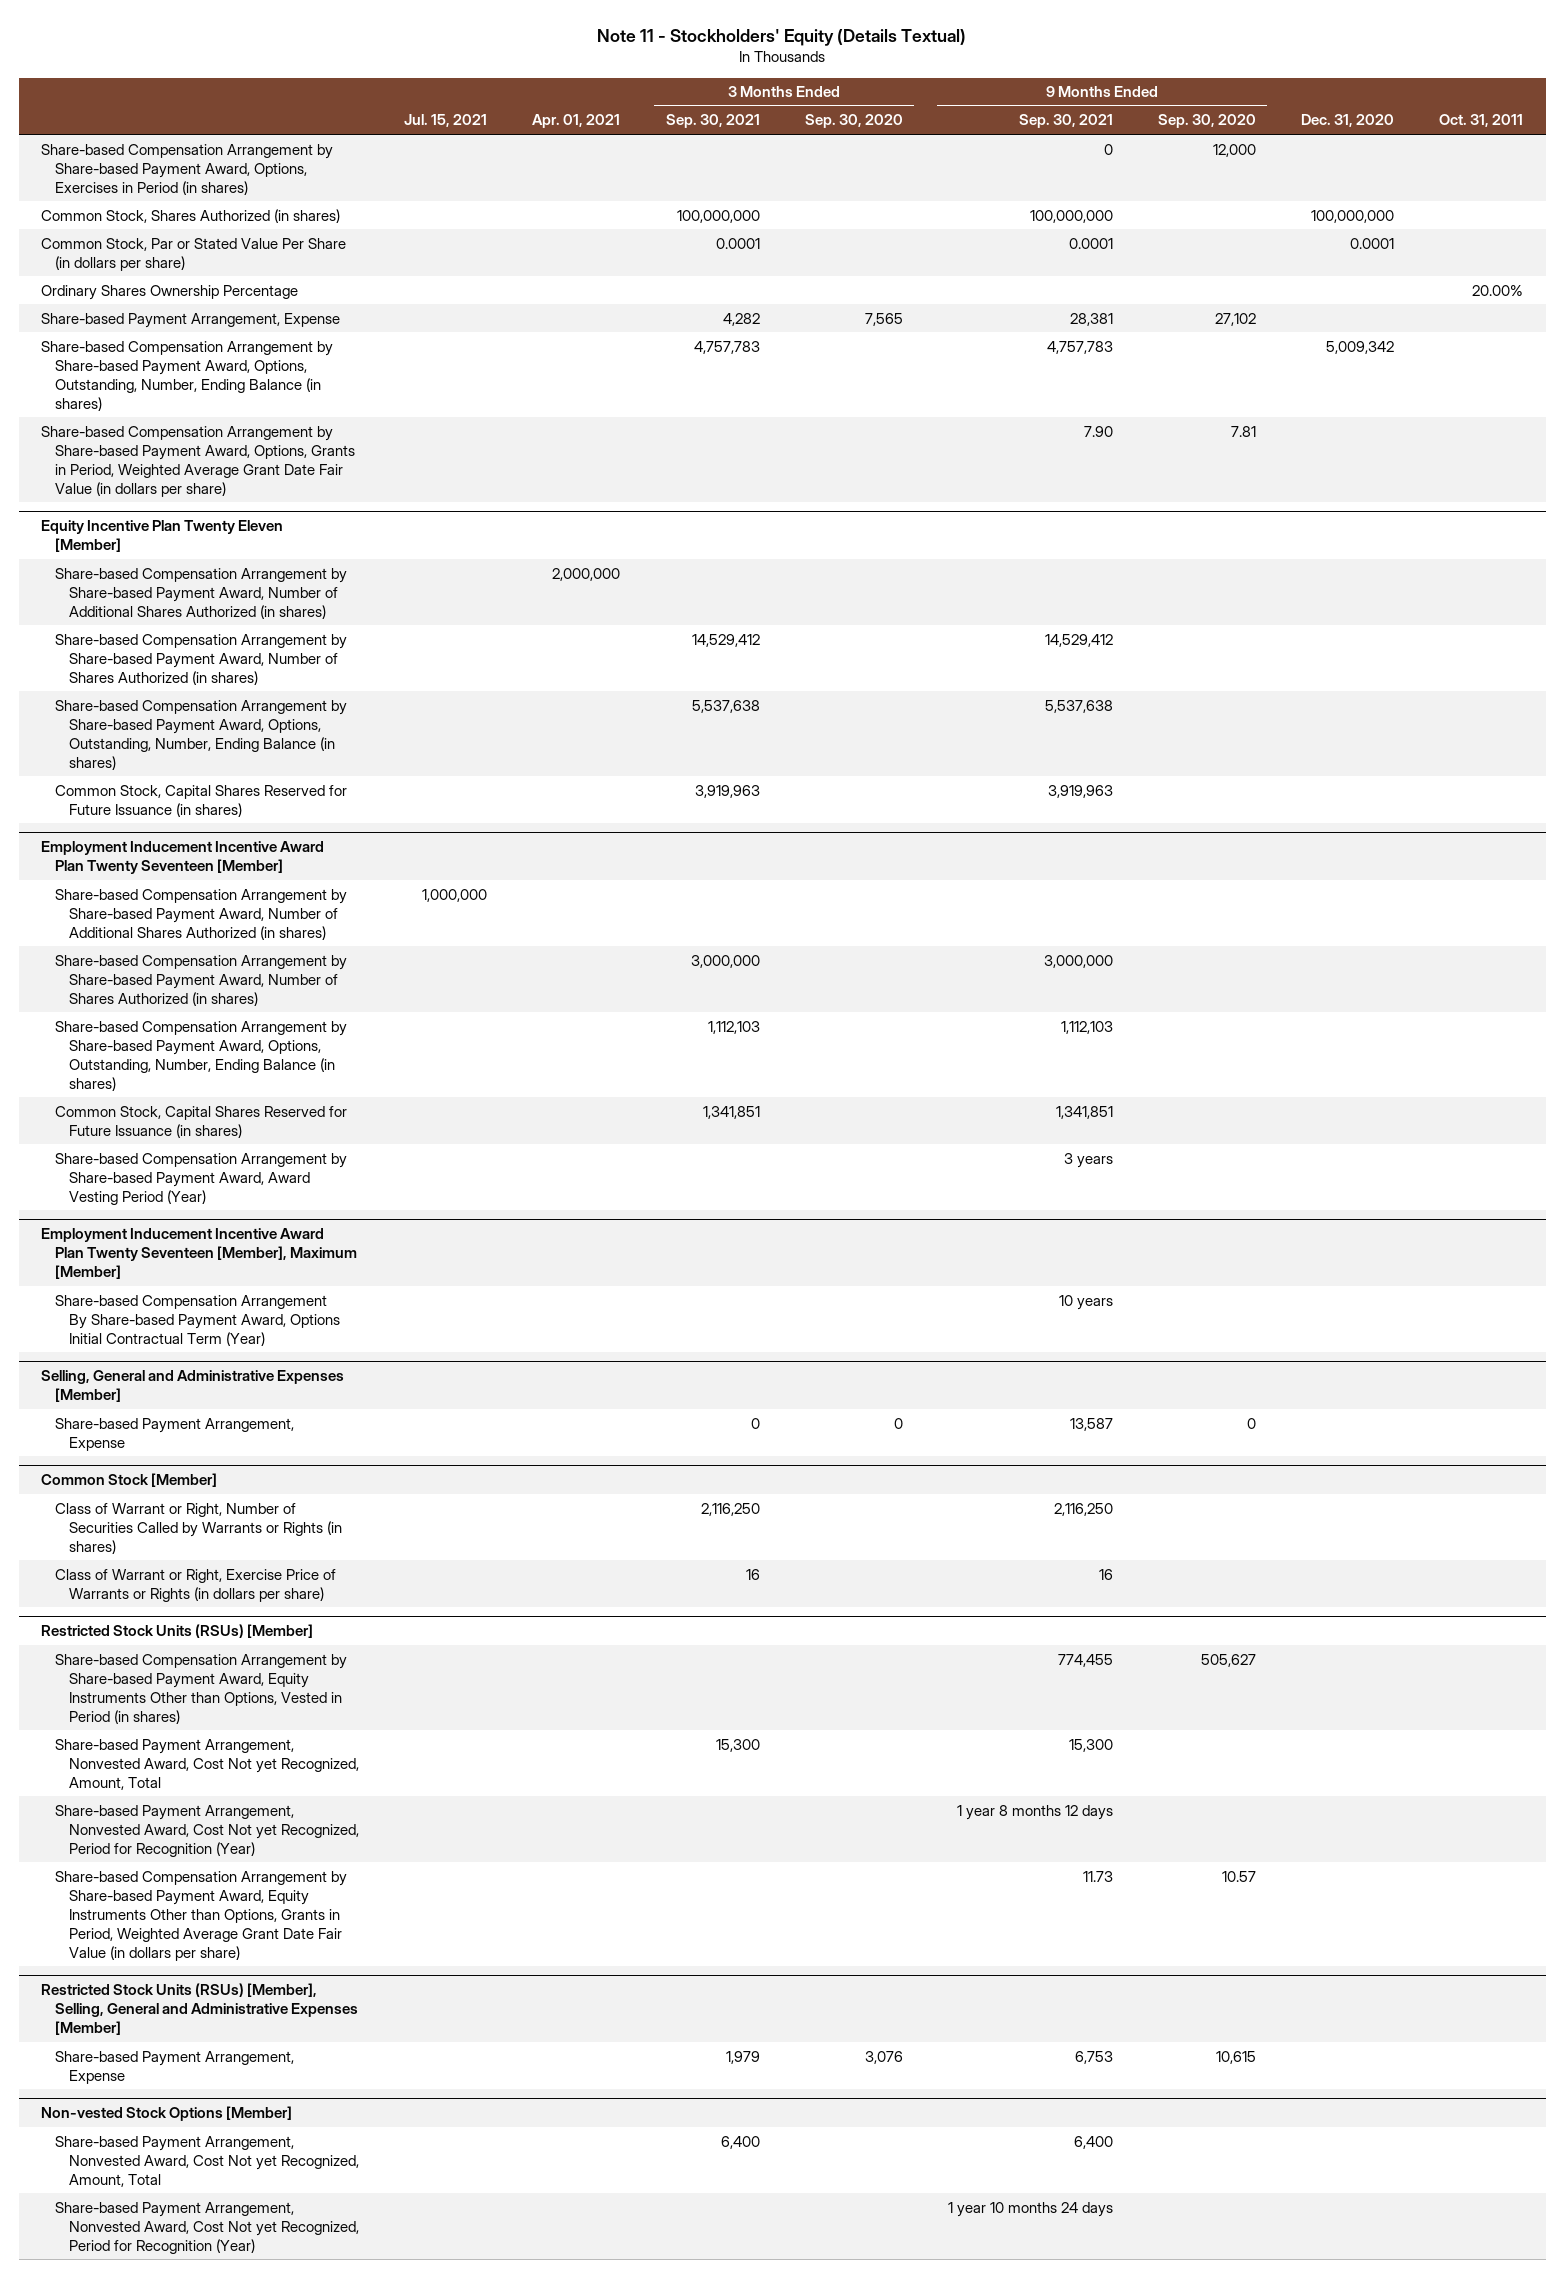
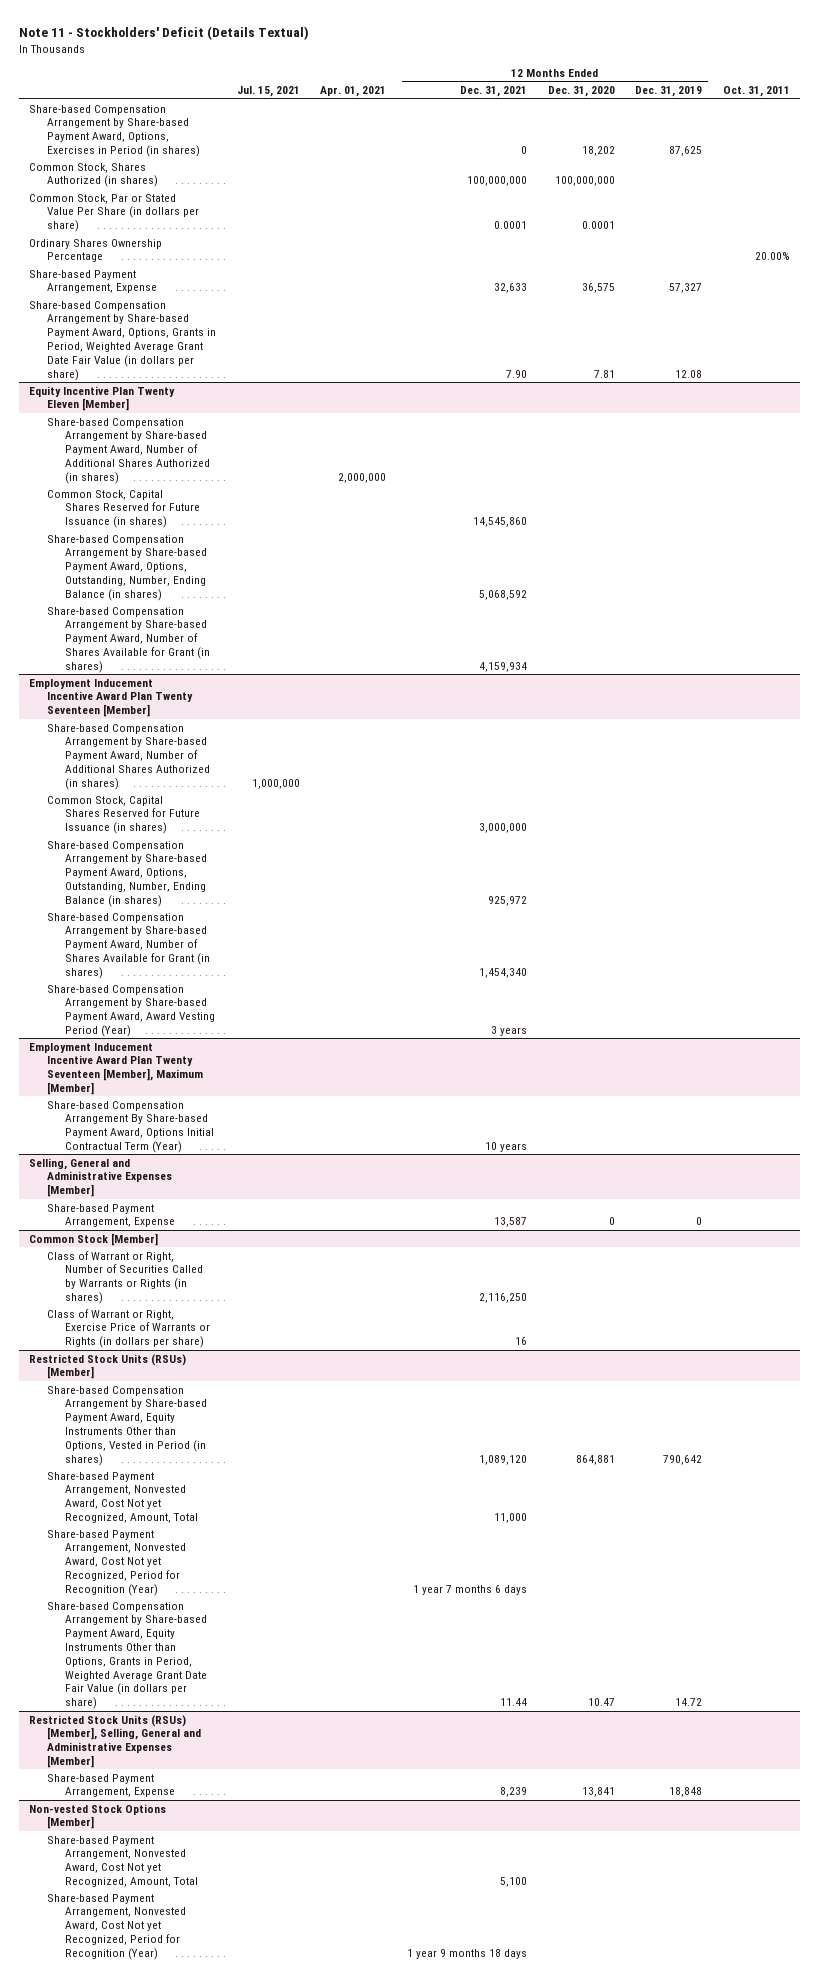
- Note 11 - Stockholders' Equity (Details Textual)
+ Note 11 - Stockholders' Deficit (Details Textual)
- | Jul. 15, 2021 | Apr. 01, 2021 | 3 Months Ended Sep. 30, 2021 | 3 Months Ended Sep. 30, 2020 | 9 Months Ended Sep. 30, 2021 | 9 Months Ended Sep. 30, 2020 | Dec. 31, 2020 | Oct. 31, 2011
+ | Jul. 15, 2021 | Apr. 01, 2021 | 12 Months Ended Dec. 31, 2021 | 12 Months Ended Dec. 31, 2020 | 12 Months Ended Dec. 31, 2019 | Oct. 31, 2011
- Share-based Compensation Arrangement by Share-based Payment Award, Options, Outstanding, Number, Ending Balance (in shares) | | | 4,757,783 | | 4,757,783 | | 5,009,342 |
@ Equity Incentive Plan Twenty Eleven [Member]
- Share-based Compensation Arrangement by Share-based Payment Award, Number of Shares Authorized (in shares) | | | 14,529,412 | | 14,529,412 | | |
moved down: Share-based Compensation Arrangement by Share-based Payment Award, Options, Outstanding, Number, Ending Balance (in shares) | | | 5,068,592 | | |
+ Share-based Compensation Arrangement by Share-based Payment Award, Number of Shares Available for Grant (in shares) | | | 4,159,934 | | |
@ Employment Inducement Incentive Award Plan Twenty Seventeen [Member]
- Share-based Compensation Arrangement by Share-based Payment Award, Number of Shares Authorized (in shares) | | | 3,000,000 | | 3,000,000 | | |
moved down: Share-based Compensation Arrangement by Share-based Payment Award, Options, Outstanding, Number, Ending Balance (in shares) | | | 925,972 | | |
+ Share-based Compensation Arrangement by Share-based Payment Award, Number of Shares Available for Grant (in shares) | | | 1,454,340 | | |

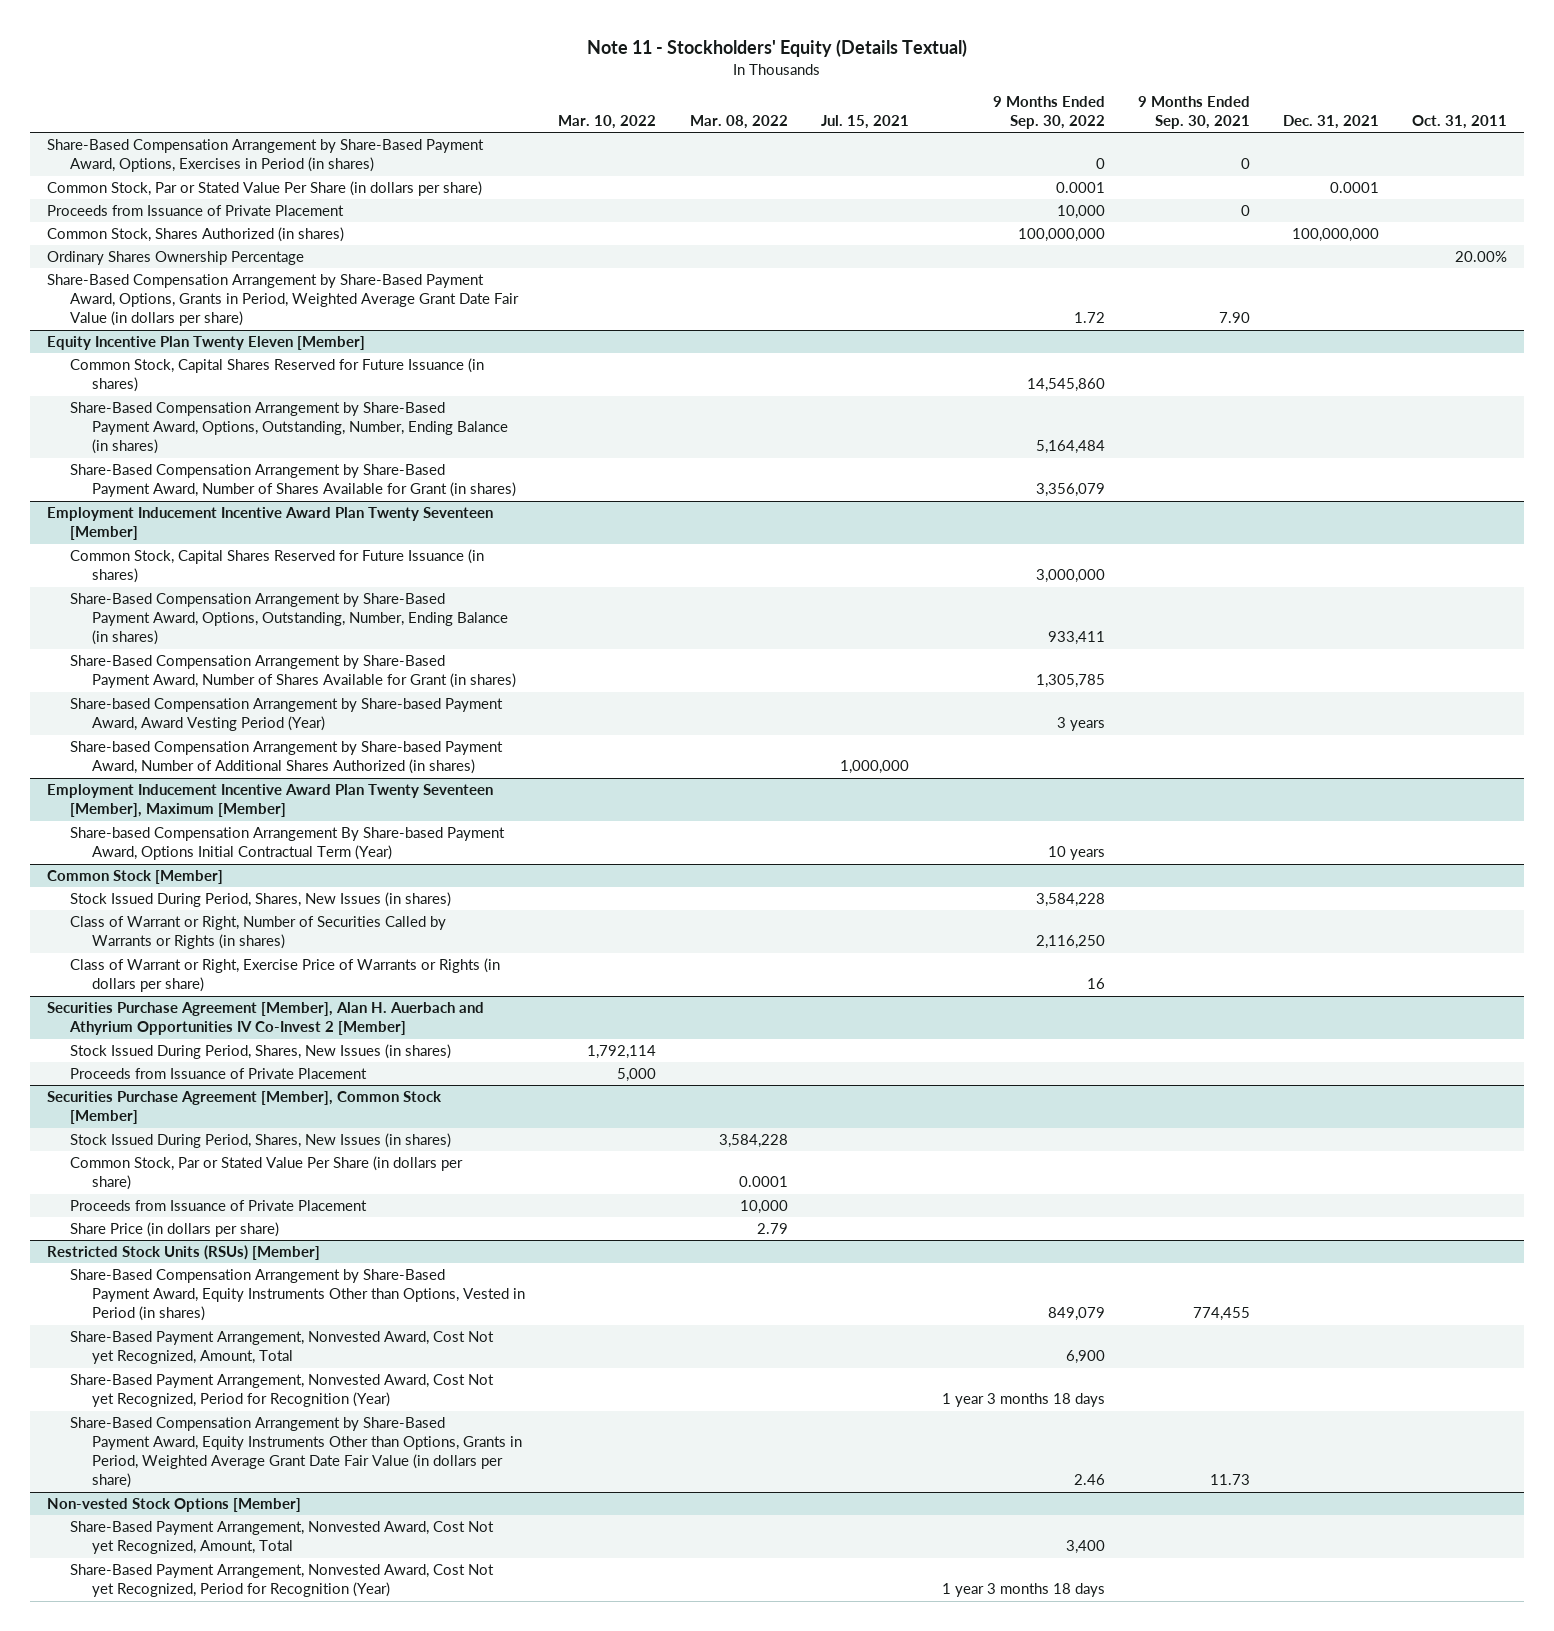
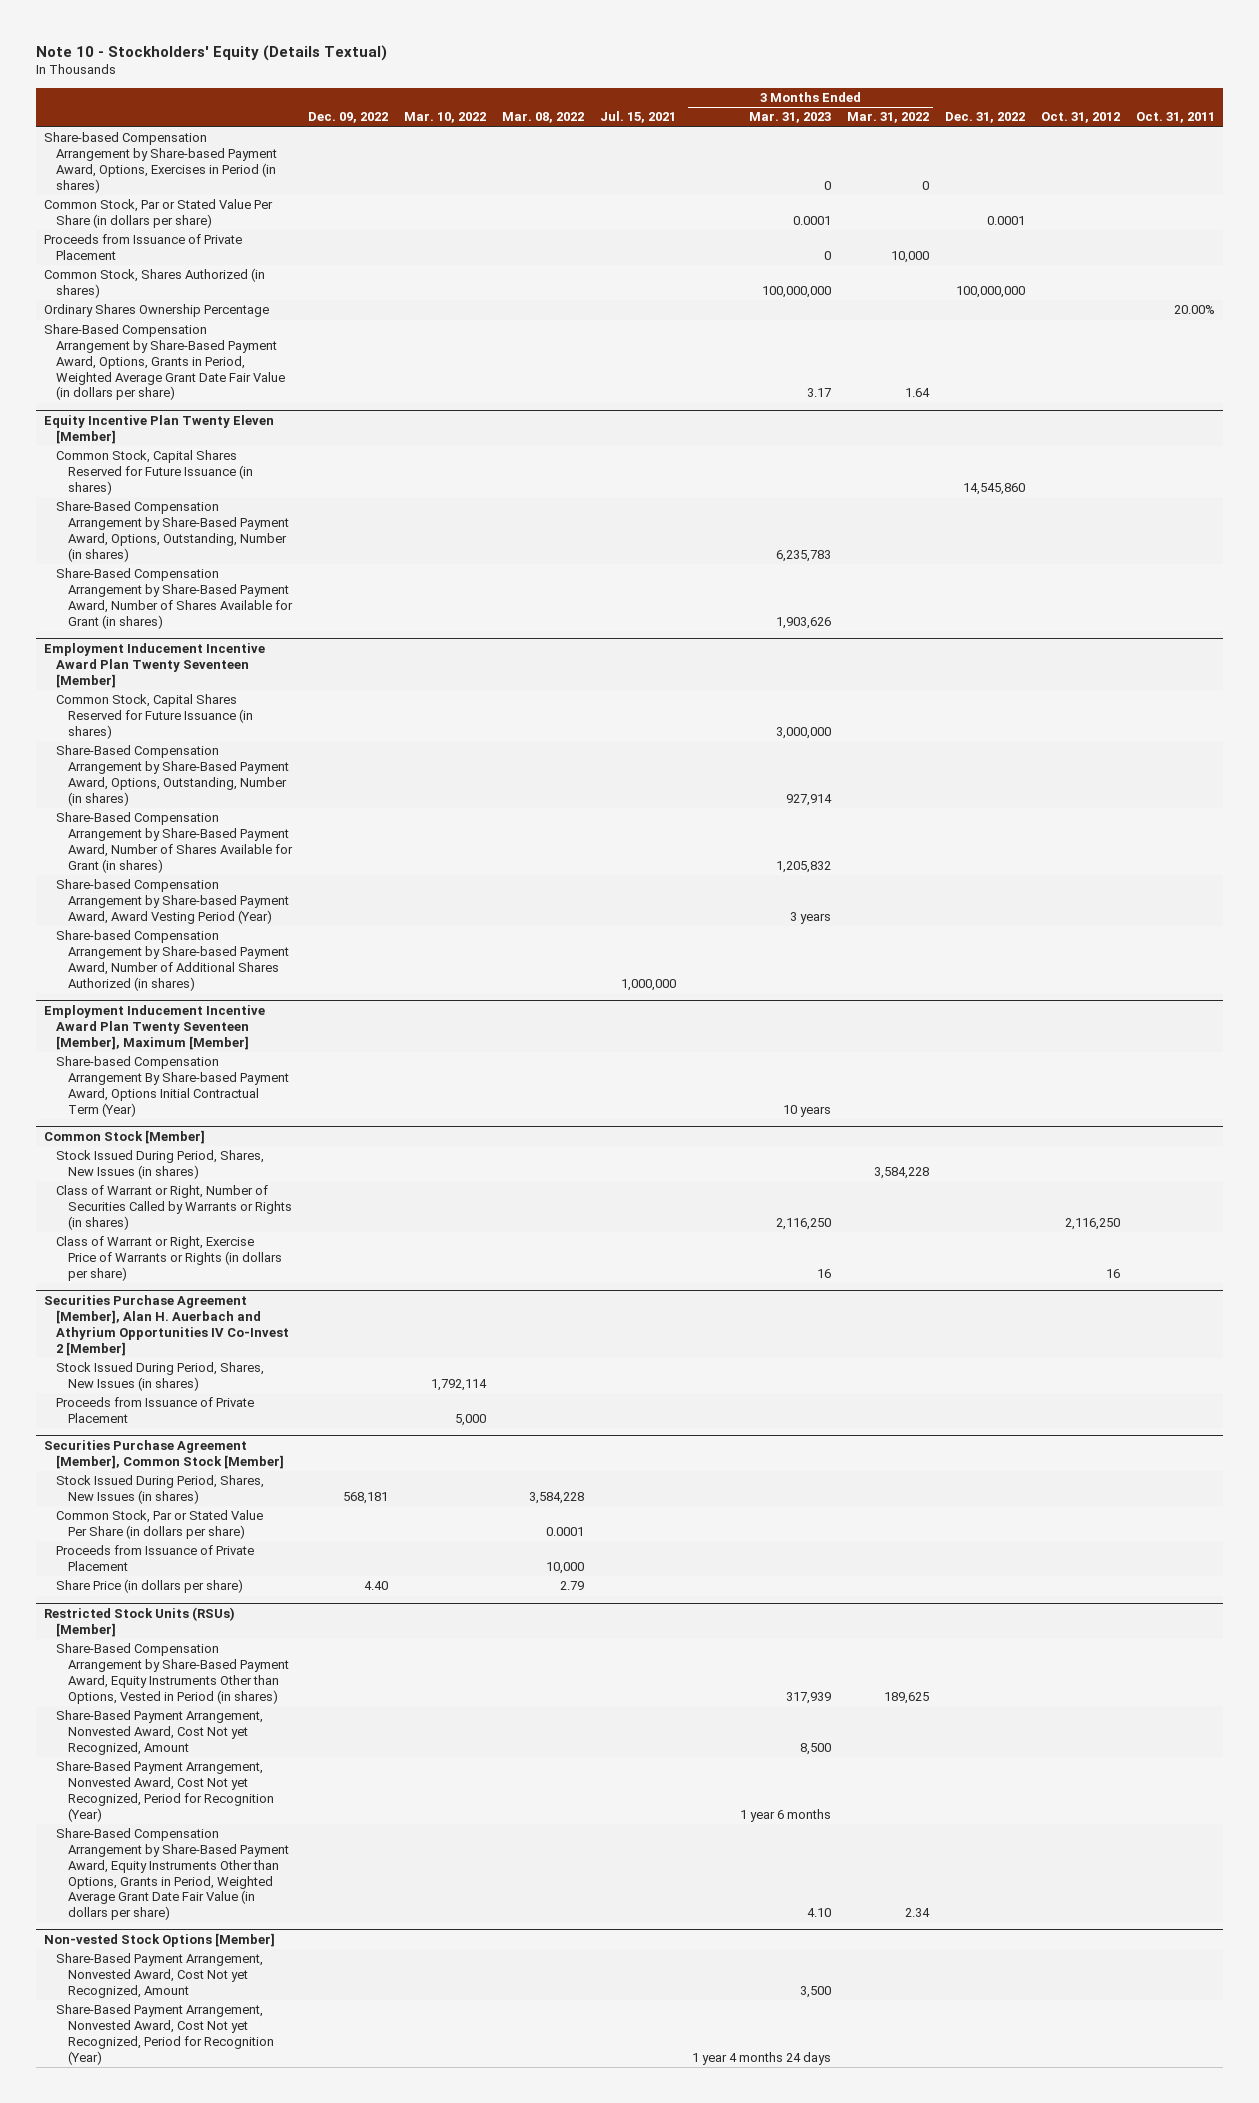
- Note 11 - Stockholders' Equity (Details Textual)
+ Note 10 - Stockholders' Equity (Details Textual)
- | Mar. 10, 2022 | Mar. 08, 2022 | Jul. 15, 2021 | 9 Months Ended Sep. 30, 2022 | 9 Months Ended Sep. 30, 2021 | Dec. 31, 2021 | Oct. 31, 2011
+ | Dec. 09, 2022 | Mar. 10, 2022 | Mar. 08, 2022 | Jul. 15, 2021 | 3 Months Ended Mar. 31, 2023 | 3 Months Ended Mar. 31, 2022 | Dec. 31, 2022 | Oct. 31, 2012 | Oct. 31, 2011
- Share-Based Compensation Arrangement by Share-Based Payment Award, Options, Exercises in Period (in shares) | | | | 0 | 0 | |
+ Share-based Compensation Arrangement by Share-based Payment Award, Options, Exercises in Period (in shares) | | | | | 0 | 0 | | |
@ Equity Incentive Plan Twenty Eleven [Member]
- Share-Based Compensation Arrangement by Share-Based Payment Award, Options, Outstanding, Number, Ending Balance (in shares) | | | | 5,164,484 | | |
+ Share-Based Compensation Arrangement by Share-Based Payment Award, Options, Outstanding, Number (in shares) | | | | | 6,235,783 | | | |
@ Employment Inducement Incentive Award Plan Twenty Seventeen [Member]
- Share-Based Compensation Arrangement by Share-Based Payment Award, Options, Outstanding, Number, Ending Balance (in shares) | | | | 933,411 | | |
+ Share-Based Compensation Arrangement by Share-Based Payment Award, Options, Outstanding, Number (in shares) | | | | | 927,914 | | | |
@ Restricted Stock Units (RSUs) [Member]
- Share-Based Payment Arrangement, Nonvested Award, Cost Not yet Recognized, Amount, Total | | | | 6,900 | | |
+ Share-Based Payment Arrangement, Nonvested Award, Cost Not yet Recognized, Amount | | | | | 8,500 | | | |
@ Non-vested Stock Options [Member]
- Share-Based Payment Arrangement, Nonvested Award, Cost Not yet Recognized, Amount, Total | | | | 3,400 | | |
+ Share-Based Payment Arrangement, Nonvested Award, Cost Not yet Recognized, Amount | | | | | 3,500 | | | |

